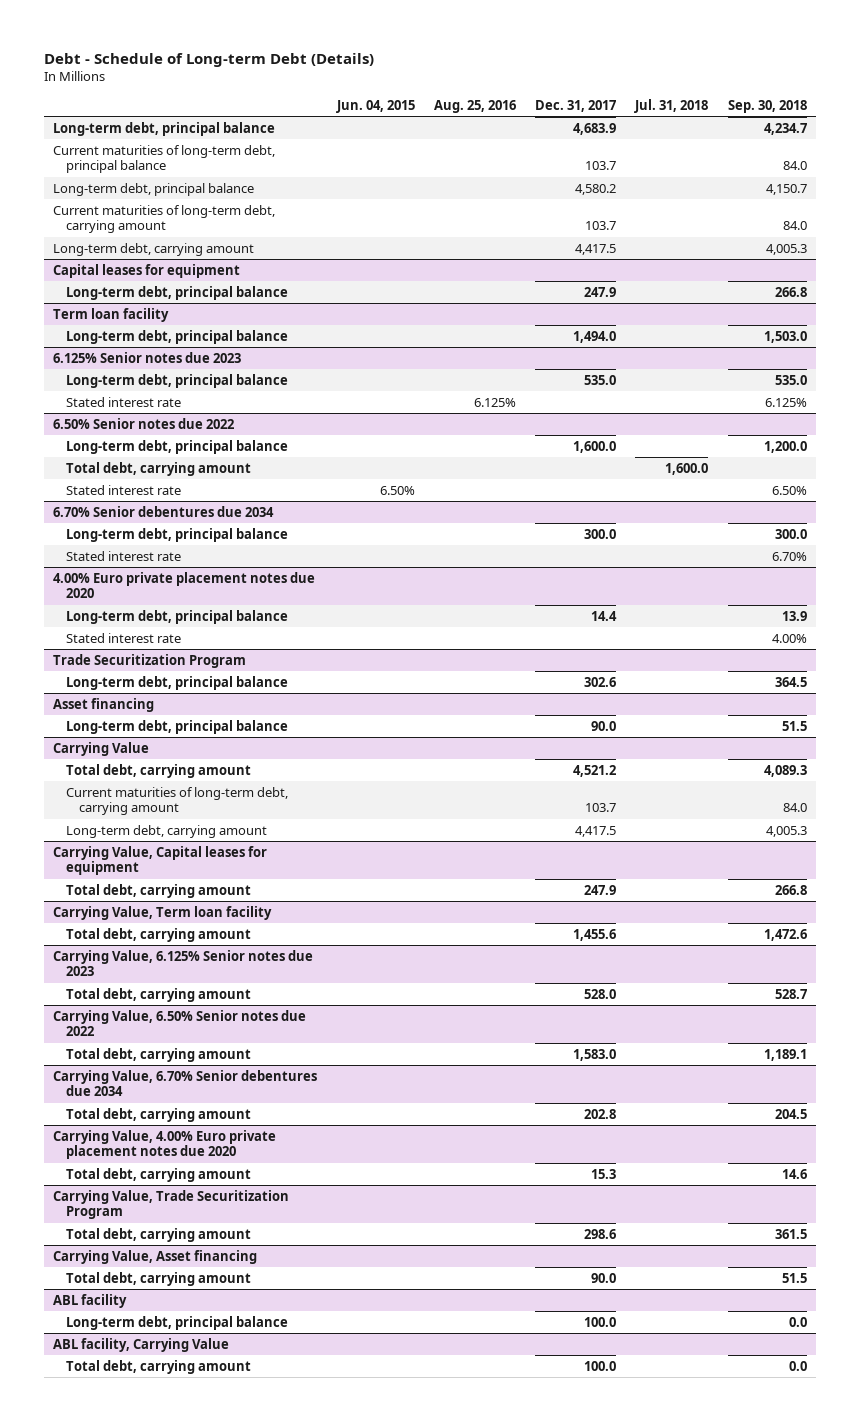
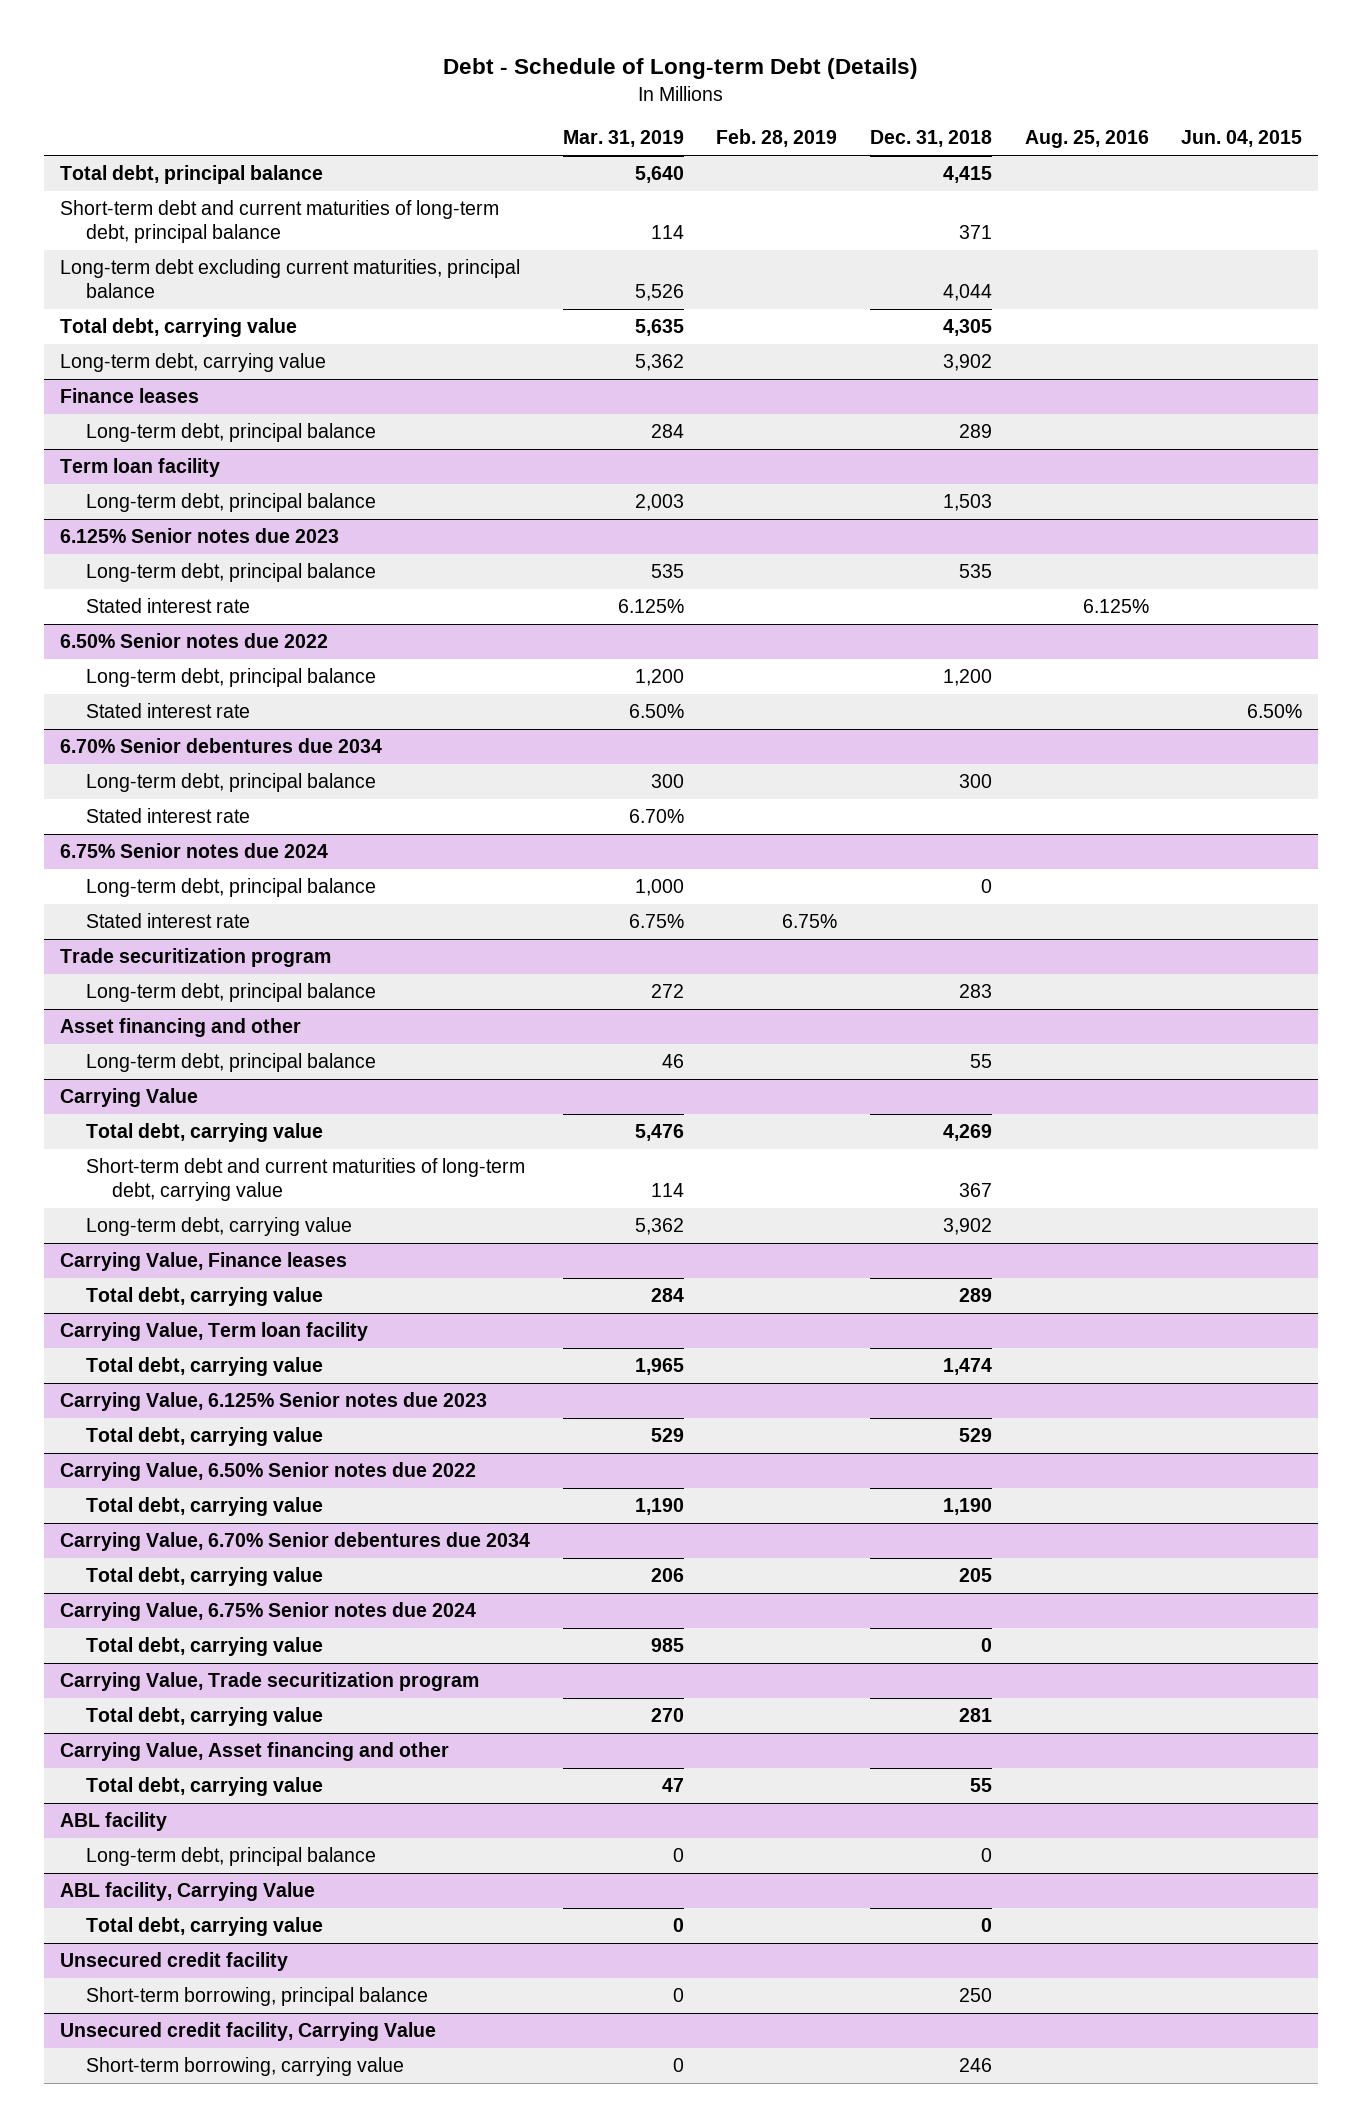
- | Jun. 04, 2015 | Aug. 25, 2016 | Dec. 31, 2017 | Jul. 31, 2018 | Sep. 30, 2018
+ | Mar. 31, 2019 | Feb. 28, 2019 | Dec. 31, 2018 | Aug. 25, 2016 | Jun. 04, 2015
- Long-term debt, principal balance | | | 4,683.9 | | 4,234.7
- Current maturities of long-term debt, principal balance | | | 103.7 | | 84.0
- Long-term debt, principal balance | | | 4,580.2 | | 4,150.7
- Current maturities of long-term debt, carrying amount | | | 103.7 | | 84.0
- Long-term debt, carrying amount | | | 4,417.5 | | 4,005.3
- Capital leases for equipment
+ Total debt, principal balance | 5,640 | | 4,415 | |
+ Short-term debt and current maturities of long-term debt, principal balance | 114 | | 371 | |
+ Long-term debt excluding current maturities, principal balance | 5,526 | | 4,044 | |
+ Total debt, carrying value | 5,635 | | 4,305 | |
+ Long-term debt, carrying value | 5,362 | | 3,902 | |
+ Finance leases
@ 6.50% Senior notes due 2022
- Total debt, carrying amount | | | | 1,600.0 |
- 4.00% Euro private placement notes due 2020
- Long-term debt, principal balance | | | 14.4 | | 13.9
- Stated interest rate | | | | | 4.00%
- Trade Securitization Program
+ 6.75% Senior notes due 2024
+ Long-term debt, principal balance | 1,000 | | 0 | |
+ Stated interest rate | 6.75% | 6.75% | | |
+ Trade securitization program
- Asset financing
+ Asset financing and other
@ Carrying Value
- Total debt, carrying amount | | | 4,521.2 | | 4,089.3
- Current maturities of long-term debt, carrying amount | | | 103.7 | | 84.0
- Long-term debt, carrying amount | | | 4,417.5 | | 4,005.3
- Carrying Value, Capital leases for equipment
- Total debt, carrying amount | | | 247.9 | | 266.8
@ Carrying Value
+ Total debt, carrying value | 5,476 | | 4,269 | |
+ Short-term debt and current maturities of long-term debt, carrying value | 114 | | 367 | |
+ Long-term debt, carrying value | 5,362 | | 3,902 | |
+ Carrying Value, Finance leases
+ Total debt, carrying value | 284 | | 289 | |
@ Carrying Value, Term loan facility
- Total debt, carrying amount | | | 1,455.6 | | 1,472.6
+ Total debt, carrying value | 1,965 | | 1,474 | |
@ Carrying Value, 6.125% Senior notes due 2023
- Total debt, carrying amount | | | 528.0 | | 528.7
+ Total debt, carrying value | 529 | | 529 | |
@ Carrying Value, 6.50% Senior notes due 2022
- Total debt, carrying amount | | | 1,583.0 | | 1,189.1
+ Total debt, carrying value | 1,190 | | 1,190 | |
@ Carrying Value, 6.70% Senior debentures due 2034
- Total debt, carrying amount | | | 202.8 | | 204.5
- Carrying Value, 4.00% Euro private placement notes due 2020
- Total debt, carrying amount | | | 15.3 | | 14.6
- Carrying Value, Trade Securitization Program
- Total debt, carrying amount | | | 298.6 | | 361.5
- Carrying Value, Asset financing
- Total debt, carrying amount | | | 90.0 | | 51.5
@ Carrying Value, 6.70% Senior debentures due 2034
+ Total debt, carrying value | 206 | | 205 | |
+ Carrying Value, 6.75% Senior notes due 2024
+ Total debt, carrying value | 985 | | 0 | |
+ Carrying Value, Trade securitization program
+ Total debt, carrying value | 270 | | 281 | |
+ Carrying Value, Asset financing and other
+ Total debt, carrying value | 47 | | 55 | |
@ ABL facility, Carrying Value
- Total debt, carrying amount | | | 100.0 | | 0.0
+ Total debt, carrying value | 0 | | 0 | |
+ Unsecured credit facility
+ Short-term borrowing, principal balance | 0 | | 250 | |
+ Unsecured credit facility, Carrying Value
+ Short-term borrowing, carrying value | 0 | | 246 | |

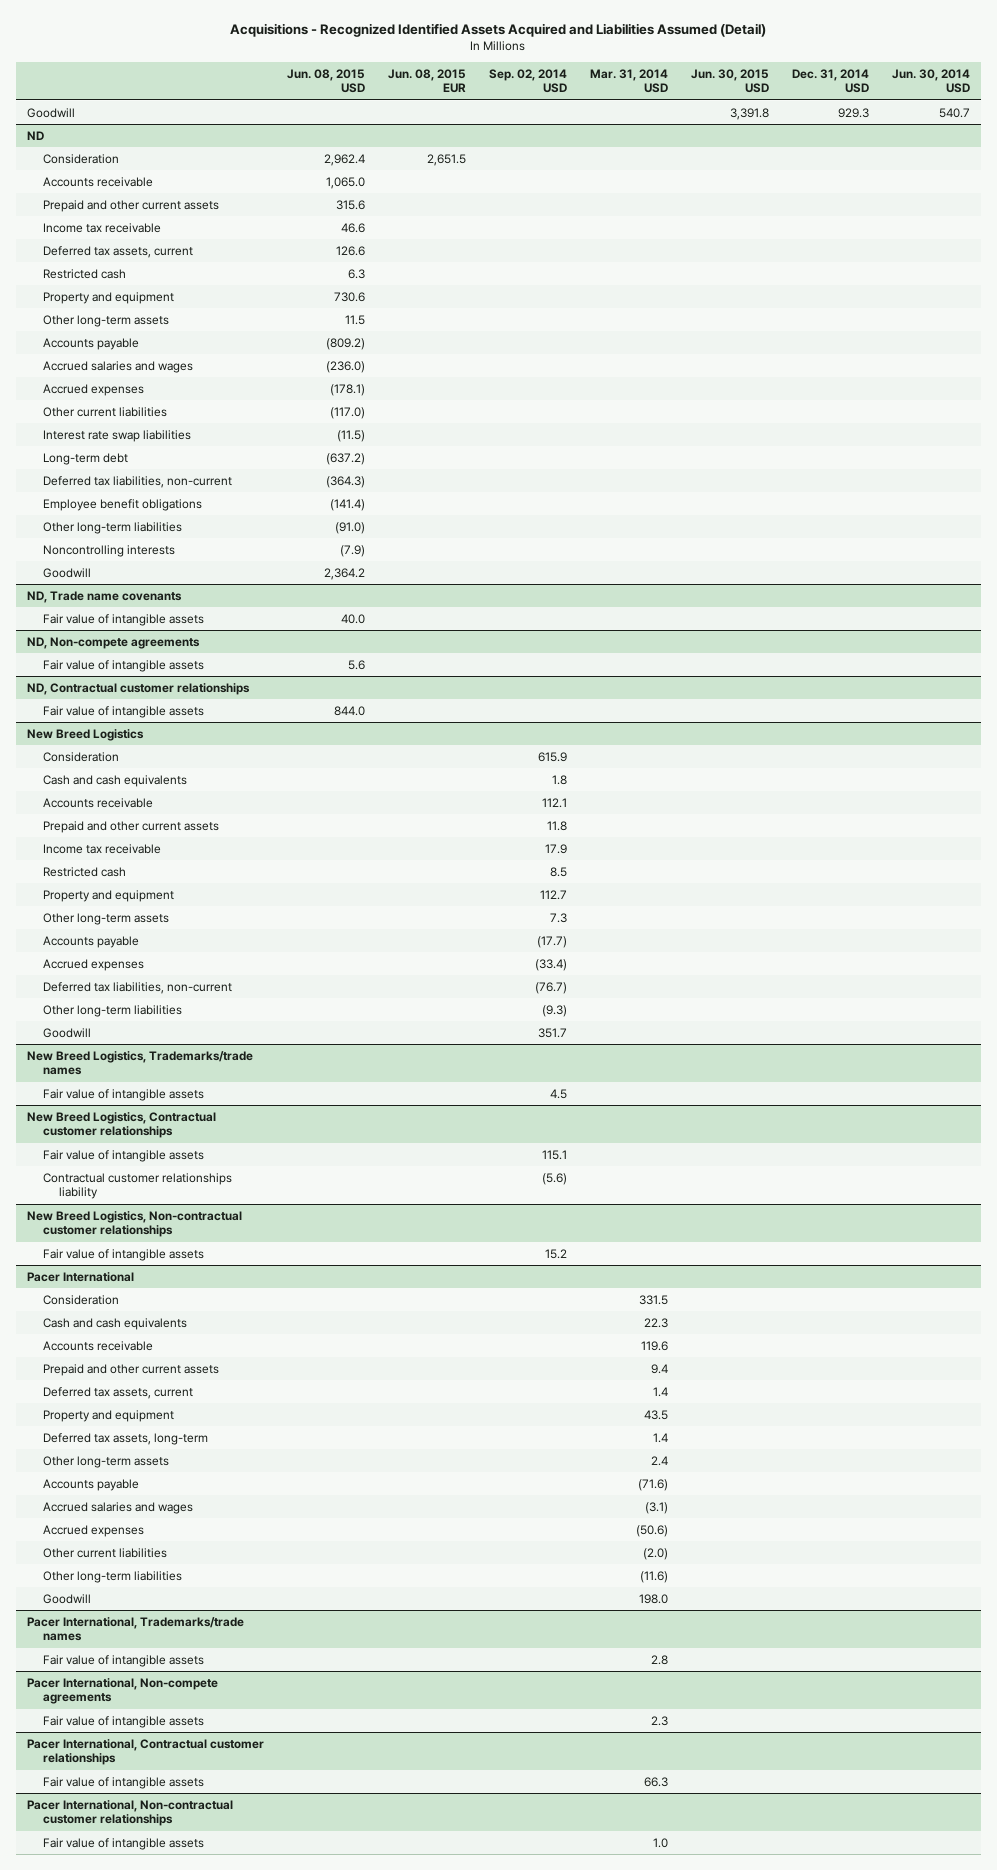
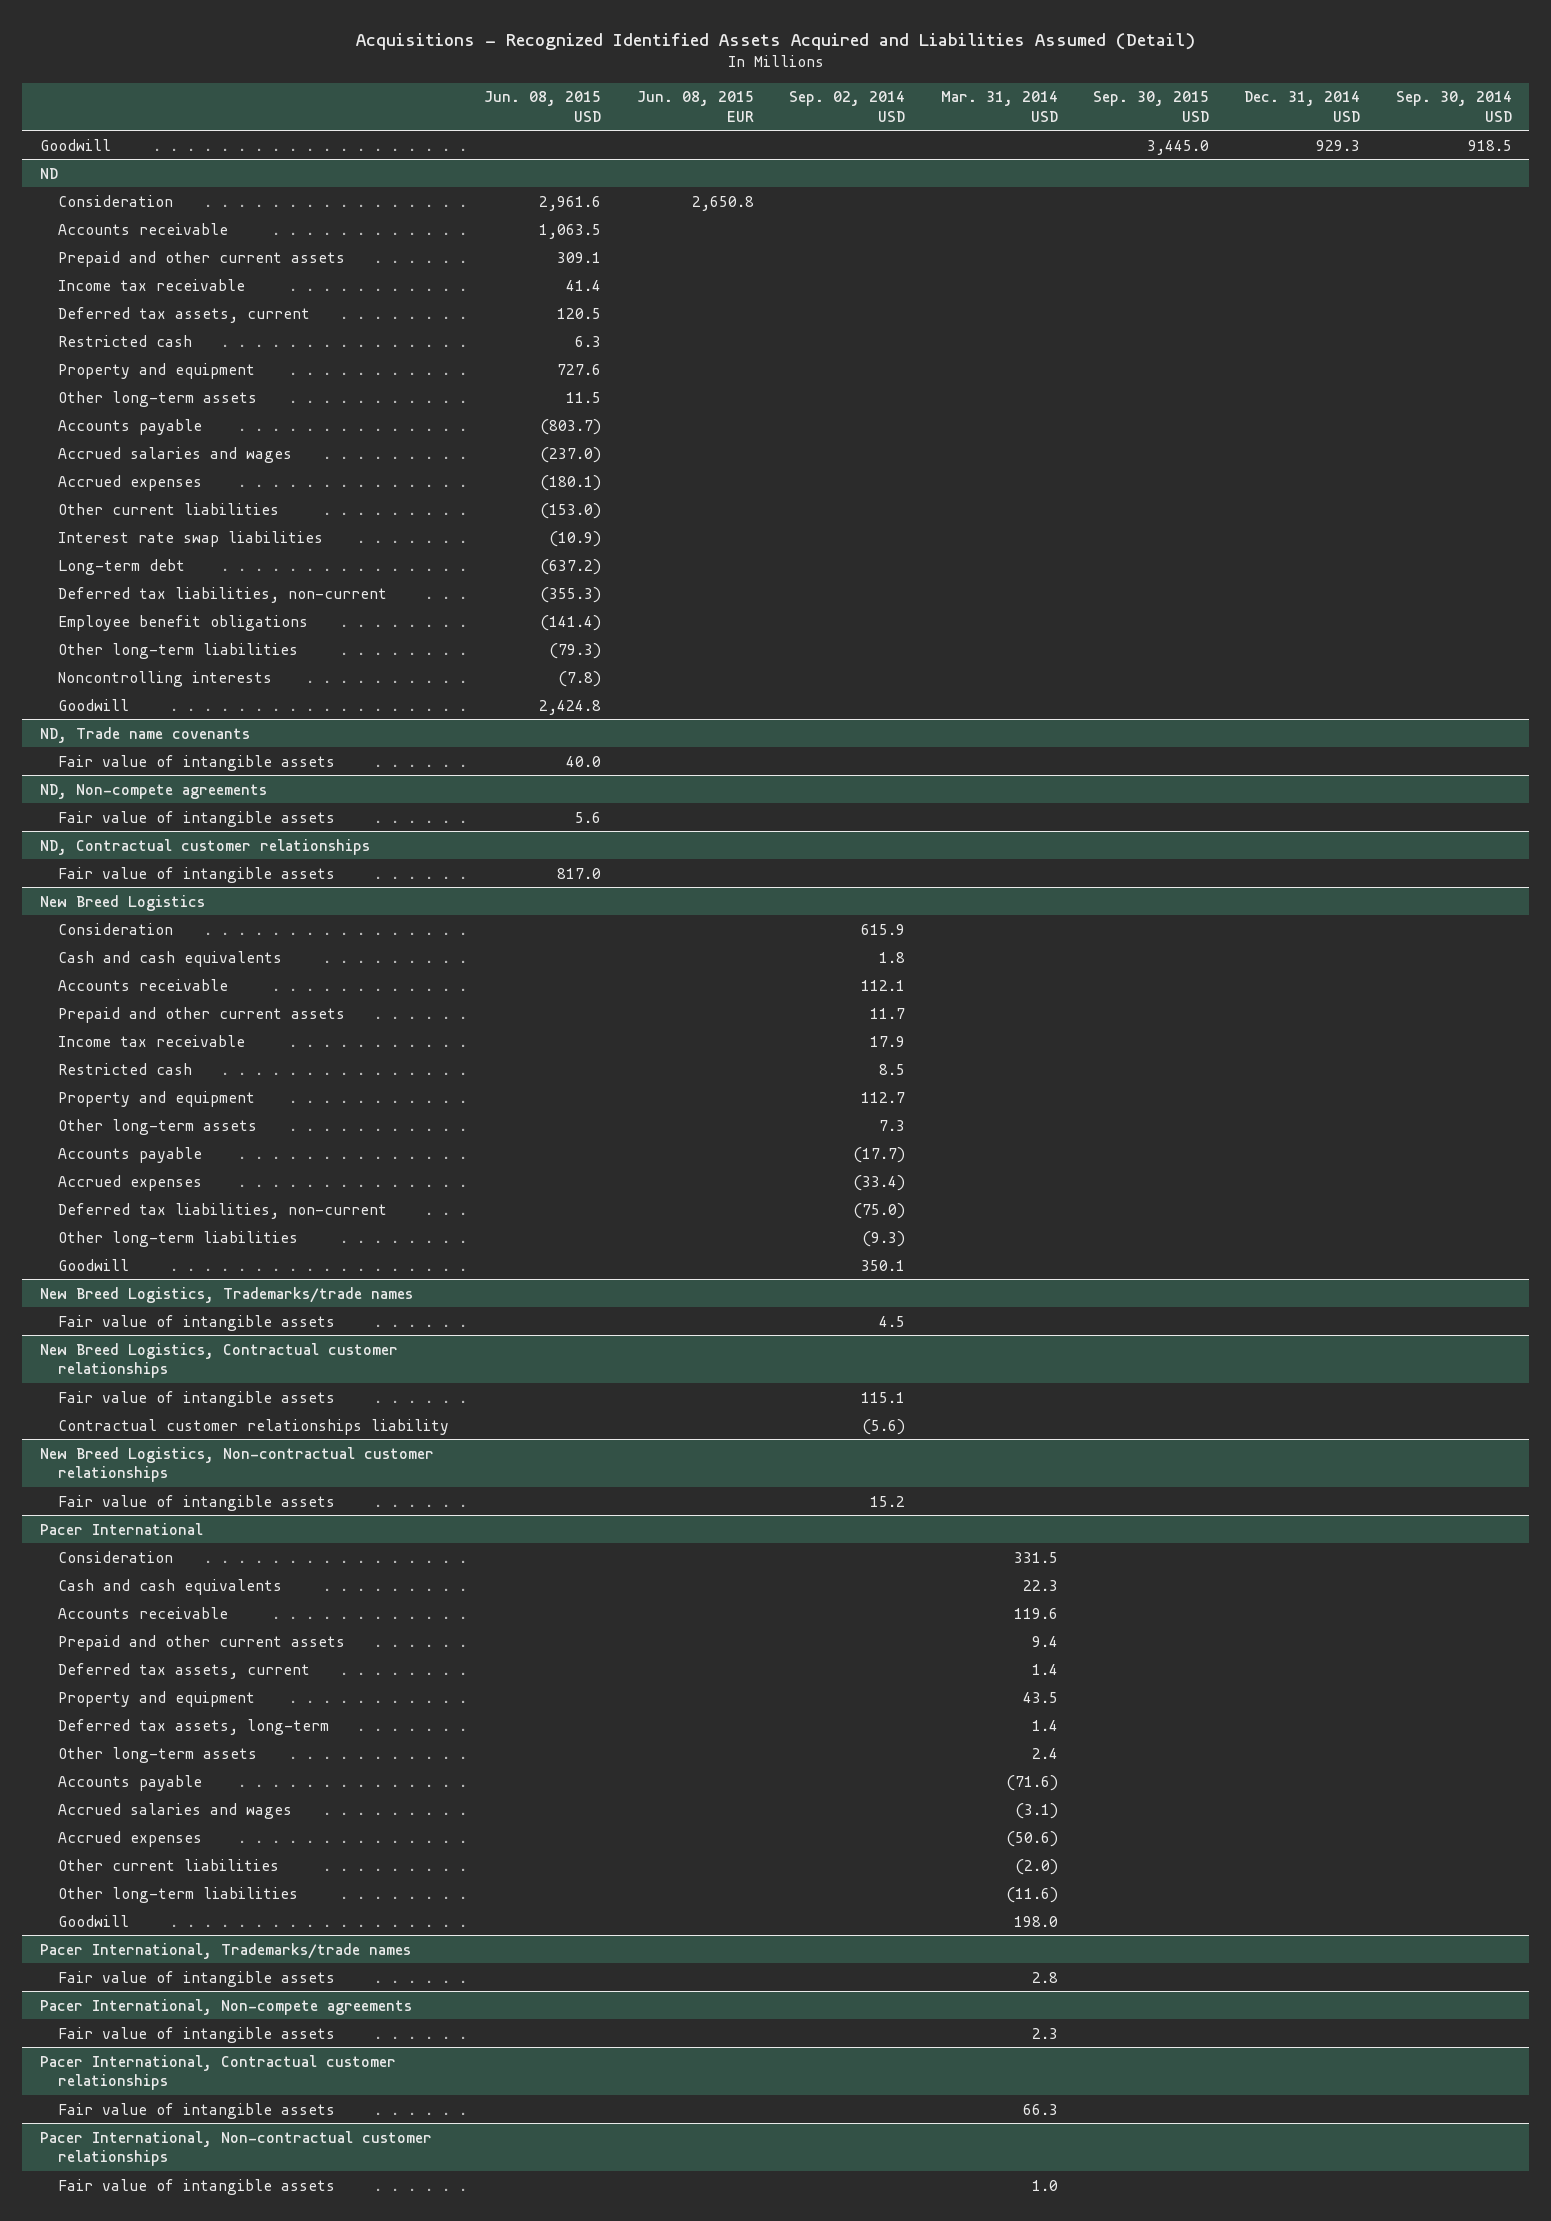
- | Jun. 08, 2015 USD | Jun. 08, 2015 EUR | Sep. 02, 2014 USD | Mar. 31, 2014 USD | Jun. 30, 2015 USD | Dec. 31, 2014 USD | Jun. 30, 2014 USD
+ | Jun. 08, 2015 USD | Jun. 08, 2015 EUR | Sep. 02, 2014 USD | Mar. 31, 2014 USD | Sep. 30, 2015 USD | Dec. 31, 2014 USD | Sep. 30, 2014 USD
@ ND
- Consideration | 2,962.4 | 2,651.5 | | | | |
- Accounts receivable | 1,065.0 | | | | | |
- Prepaid and other current assets | 315.6 | | | | | |
- Income tax receivable | 46.6 | | | | | |
- Deferred tax assets, current | 126.6 | | | | | |
+ Consideration | 2,961.6 | 2,650.8 | | | | |
+ Accounts receivable | 1,063.5 | | | | | |
+ Prepaid and other current assets | 309.1 | | | | | |
+ Income tax receivable | 41.4 | | | | | |
+ Deferred tax assets, current | 120.5 | | | | | |
- Property and equipment | 730.6 | | | | | |
+ Property and equipment | 727.6 | | | | | |
- Accounts payable | (809.2) | | | | | |
- Accrued salaries and wages | (236.0) | | | | | |
- Accrued expenses | (178.1) | | | | | |
- Other current liabilities | (117.0) | | | | | |
- Interest rate swap liabilities | (11.5) | | | | | |
+ Accounts payable | (803.7) | | | | | |
+ Accrued salaries and wages | (237.0) | | | | | |
+ Accrued expenses | (180.1) | | | | | |
+ Other current liabilities | (153.0) | | | | | |
+ Interest rate swap liabilities | (10.9) | | | | | |
- Deferred tax liabilities, non-current | (364.3) | | | | | |
+ Deferred tax liabilities, non-current | (355.3) | | | | | |
- Other long-term liabilities | (91.0) | | | | | |
- Noncontrolling interests | (7.9) | | | | | |
- Goodwill | 2,364.2 | | | | | |
+ Other long-term liabilities | (79.3) | | | | | |
+ Noncontrolling interests | (7.8) | | | | | |
+ Goodwill | 2,424.8 | | | | | |
@ ND, Contractual customer relationships
- Fair value of intangible assets | 844.0 | | | | | |
+ Fair value of intangible assets | 817.0 | | | | | |
@ New Breed Logistics
- Prepaid and other current assets | | | 11.8 | | | |
+ Prepaid and other current assets | | | 11.7 | | | |
- Deferred tax liabilities, non-current | | | (76.7) | | | |
+ Deferred tax liabilities, non-current | | | (75.0) | | | |
- Goodwill | | | 351.7 | | | |
+ Goodwill | | | 350.1 | | | |

